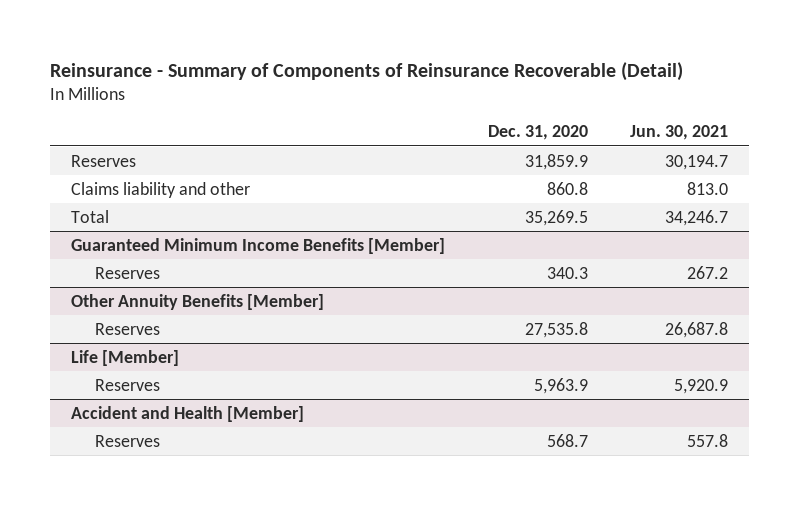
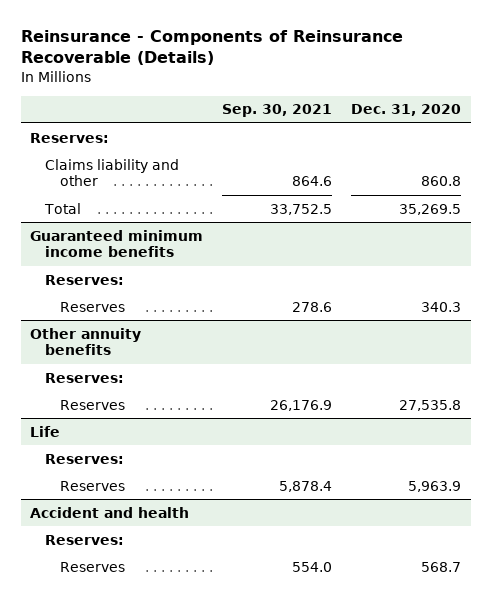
- Reinsurance - Summary of Components of Reinsurance Recoverable (Detail)
+ Reinsurance - Components of Reinsurance Recoverable (Details)
- | Dec. 31, 2020 | Jun. 30, 2021
+ | Sep. 30, 2021 | Dec. 31, 2020
- Reserves | 31,859.9 | 30,194.7
+ Reserves:
- Guaranteed Minimum Income Benefits [Member]
+ Guaranteed minimum income benefits
+ Reserves:
- Other Annuity Benefits [Member]
+ Other annuity benefits
+ Reserves:
- Life [Member]
+ Life
+ Reserves:
- Accident and Health [Member]
+ Accident and health
+ Reserves:

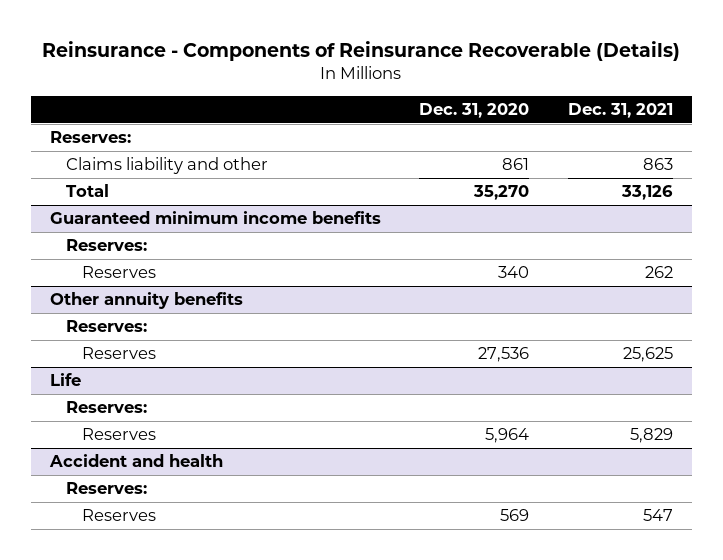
- | Sep. 30, 2021 | Dec. 31, 2020
+ | Dec. 31, 2020 | Dec. 31, 2021
- Claims liability and other | 864.6 | 860.8
- Total | 33,752.5 | 35,269.5
+ Claims liability and other | 861 | 863
+ Total | 35,270 | 33,126
@ Guaranteed minimum income benefits
- Reserves | 278.6 | 340.3
+ Reserves | 340 | 262
@ Other annuity benefits
- Reserves | 26,176.9 | 27,535.8
+ Reserves | 27,536 | 25,625
@ Life
- Reserves | 5,878.4 | 5,963.9
+ Reserves | 5,964 | 5,829
@ Accident and health
- Reserves | 554.0 | 568.7
+ Reserves | 569 | 547

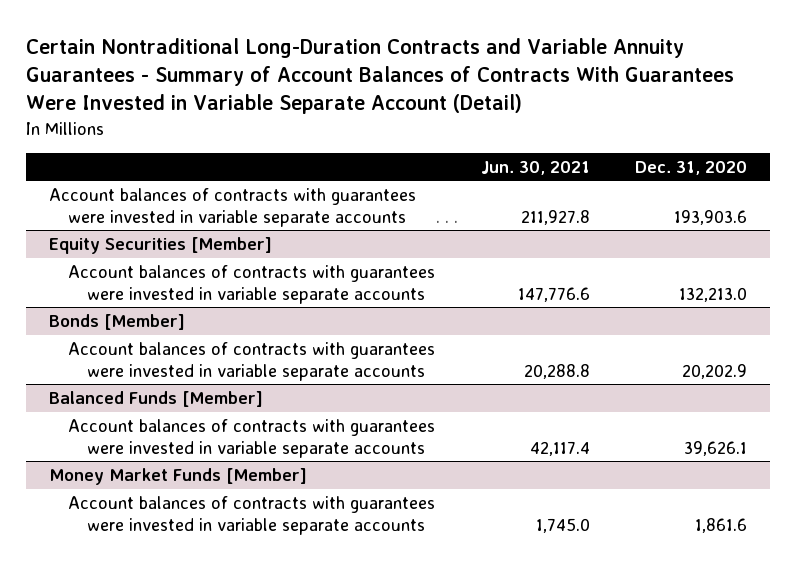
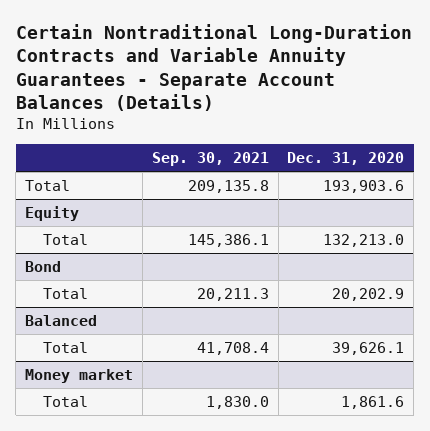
- Certain Nontraditional Long-Duration Contracts and Variable Annuity Guarantees - Summary of Account Balances of Contracts With Guarantees Were Invested in Variable Separate Account (Detail)
+ Certain Nontraditional Long-Duration Contracts and Variable Annuity Guarantees - Separate Account Balances (Details)
- | Jun. 30, 2021 | Dec. 31, 2020
+ | Sep. 30, 2021 | Dec. 31, 2020
- Account balances of contracts with guarantees were invested in variable separate accounts | 211,927.8 | 193,903.6
- Equity Securities [Member]
- Account balances of contracts with guarantees were invested in variable separate accounts | 147,776.6 | 132,213.0
- Bonds [Member]
- Account balances of contracts with guarantees were invested in variable separate accounts | 20,288.8 | 20,202.9
- Balanced Funds [Member]
- Account balances of contracts with guarantees were invested in variable separate accounts | 42,117.4 | 39,626.1
- Money Market Funds [Member]
- Account balances of contracts with guarantees were invested in variable separate accounts | 1,745.0 | 1,861.6
+ Total | 209,135.8 | 193,903.6
+ Equity
+ Total | 145,386.1 | 132,213.0
+ Bond
+ Total | 20,211.3 | 20,202.9
+ Balanced
+ Total | 41,708.4 | 39,626.1
+ Money market
+ Total | 1,830.0 | 1,861.6

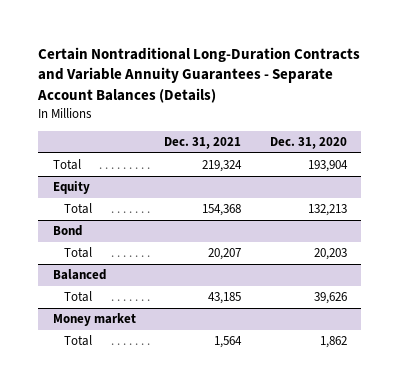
- | Sep. 30, 2021 | Dec. 31, 2020
+ | Dec. 31, 2021 | Dec. 31, 2020
- Total | 209,135.8 | 193,903.6
+ Total | 219,324 | 193,904
@ Equity
- Total | 145,386.1 | 132,213.0
+ Total | 154,368 | 132,213
@ Bond
- Total | 20,211.3 | 20,202.9
+ Total | 20,207 | 20,203
@ Balanced
- Total | 41,708.4 | 39,626.1
+ Total | 43,185 | 39,626
@ Money market
- Total | 1,830.0 | 1,861.6
+ Total | 1,564 | 1,862

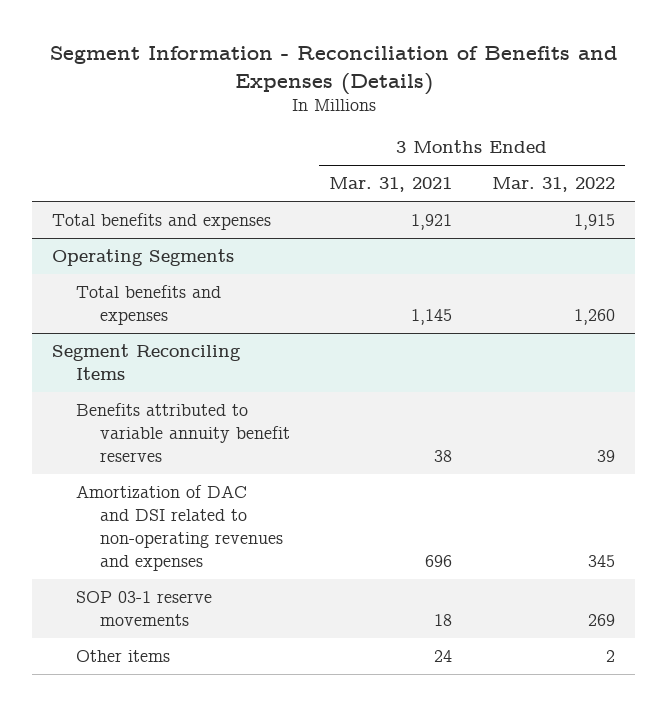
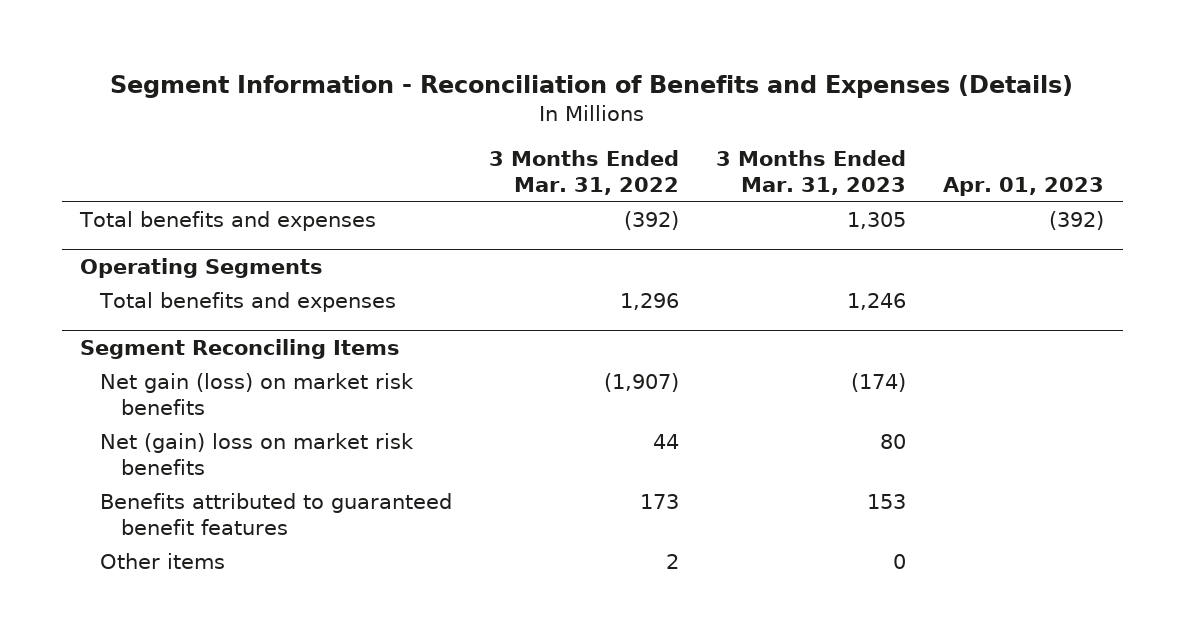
- | 3 Months Ended Mar. 31, 2021 | 3 Months Ended Mar. 31, 2022
+ | 3 Months Ended Mar. 31, 2022 | 3 Months Ended Mar. 31, 2023 | Apr. 01, 2023
- Total benefits and expenses | 1,921 | 1,915
+ Total benefits and expenses | (392) | 1,305 | (392)
@ Operating Segments
- Total benefits and expenses | 1,145 | 1,260
+ Total benefits and expenses | 1,296 | 1,246 |
@ Segment Reconciling Items
- Benefits attributed to variable annuity benefit reserves | 38 | 39
- Amortization of DAC and DSI related to non-operating revenues and expenses | 696 | 345
- SOP 03-1 reserve movements | 18 | 269
+ Net gain (loss) on market risk benefits | (1,907) | (174) |
+ Net (gain) loss on market risk benefits | 44 | 80 |
+ Benefits attributed to guaranteed benefit features | 173 | 153 |

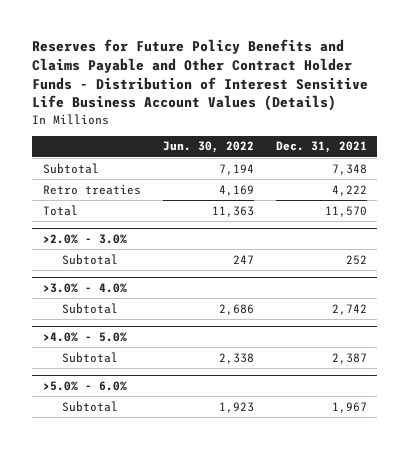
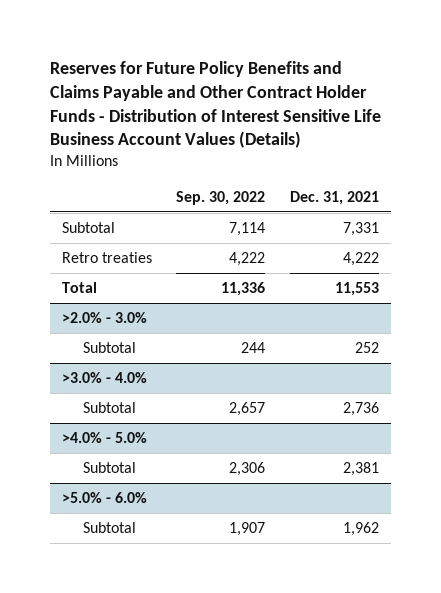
- | Jun. 30, 2022 | Dec. 31, 2021
+ | Sep. 30, 2022 | Dec. 31, 2021
- Subtotal | 7,194 | 7,348
+ Subtotal | 7,114 | 7,331
- Total | 11,363 | 11,570
+ Total | 11,336 | 11,553
@ >3.0% - 4.0%
- Subtotal | 2,686 | 2,742
+ Subtotal | 2,657 | 2,736
@ >4.0% - 5.0%
- Subtotal | 2,338 | 2,387
+ Subtotal | 2,306 | 2,381
@ >5.0% - 6.0%
- Subtotal | 1,923 | 1,967
+ Subtotal | 1,907 | 1,962

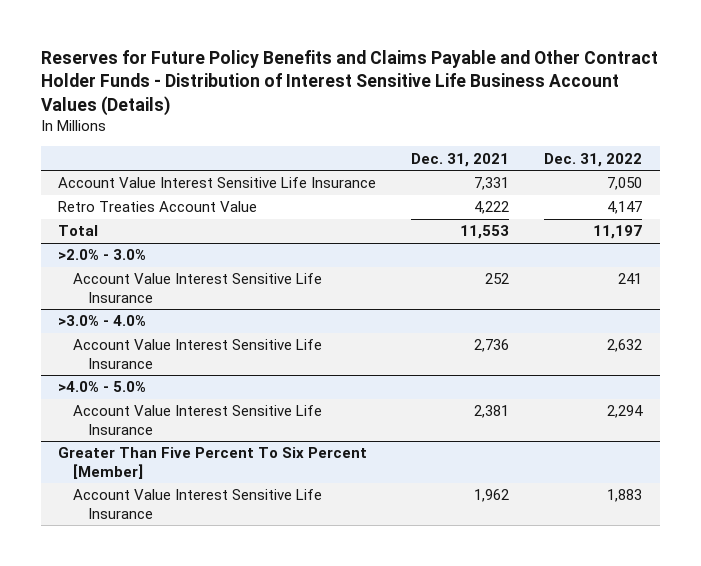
- | Sep. 30, 2022 | Dec. 31, 2021
+ | Dec. 31, 2021 | Dec. 31, 2022
- Subtotal | 7,114 | 7,331
- Retro treaties | 4,222 | 4,222
+ Account Value Interest Sensitive Life Insurance | 7,331 | 7,050
+ Retro Treaties Account Value | 4,222 | 4,147
@ >2.0% - 3.0%
- Subtotal | 244 | 252
+ Account Value Interest Sensitive Life Insurance | 252 | 241
@ >3.0% - 4.0%
- Subtotal | 2,657 | 2,736
+ Account Value Interest Sensitive Life Insurance | 2,736 | 2,632
@ >4.0% - 5.0%
- Subtotal | 2,306 | 2,381
- >5.0% - 6.0%
- Subtotal | 1,907 | 1,962
@ >4.0% - 5.0%
+ Account Value Interest Sensitive Life Insurance | 2,381 | 2,294
+ Greater Than Five Percent To Six Percent [Member]
+ Account Value Interest Sensitive Life Insurance | 1,962 | 1,883

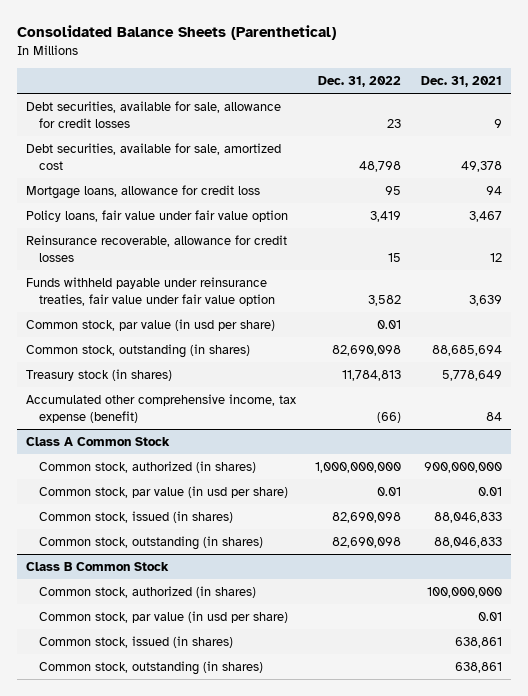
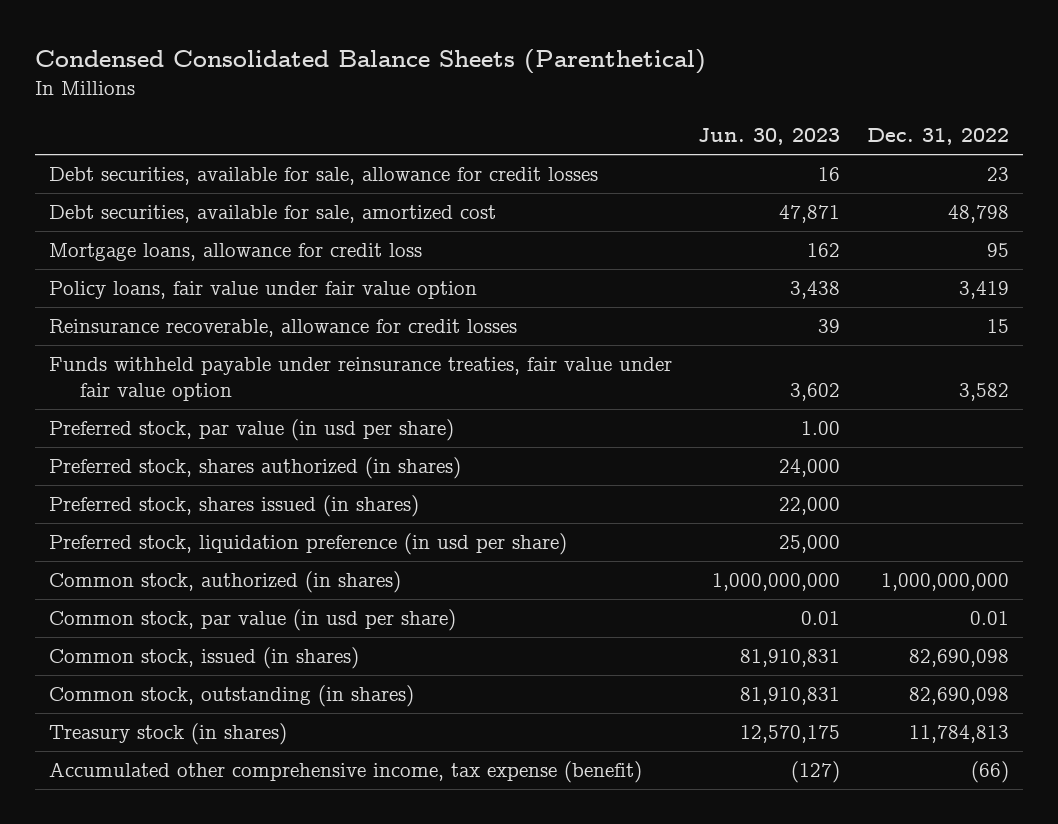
- Consolidated Balance Sheets (Parenthetical)
+ Condensed Consolidated Balance Sheets (Parenthetical)
- | Dec. 31, 2022 | Dec. 31, 2021
+ | Jun. 30, 2023 | Dec. 31, 2022
- Common stock, par value (in usd per share) | 0.01 |
- Common stock, outstanding (in shares) | 82,690,098 | 88,685,694
- Class A Common Stock
+ Preferred stock, par value (in usd per share) | 1.00 |
+ Preferred stock, shares authorized (in shares) | 24,000 |
+ Preferred stock, shares issued (in shares) | 22,000 |
+ Preferred stock, liquidation preference (in usd per share) | 25,000 |
- Class B Common Stock
- Common stock, authorized (in shares) | | 100,000,000
- Common stock, par value (in usd per share) | | 0.01
- Common stock, issued (in shares) | | 638,861
- Common stock, outstanding (in shares) | | 638,861
moved down: Treasury stock (in shares) | 12,570,175 | 11,784,813
moved down: Accumulated other comprehensive income, tax expense (benefit) | (127) | (66)

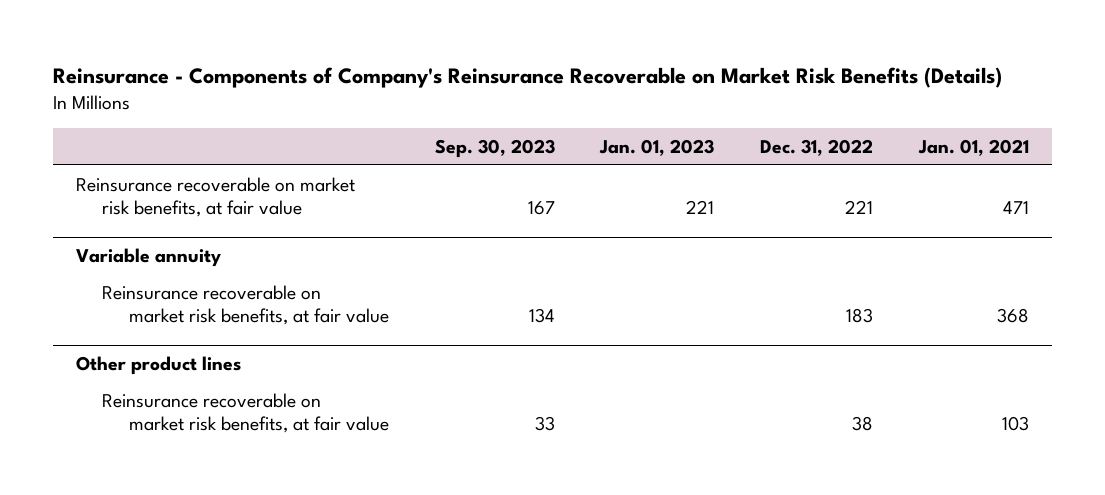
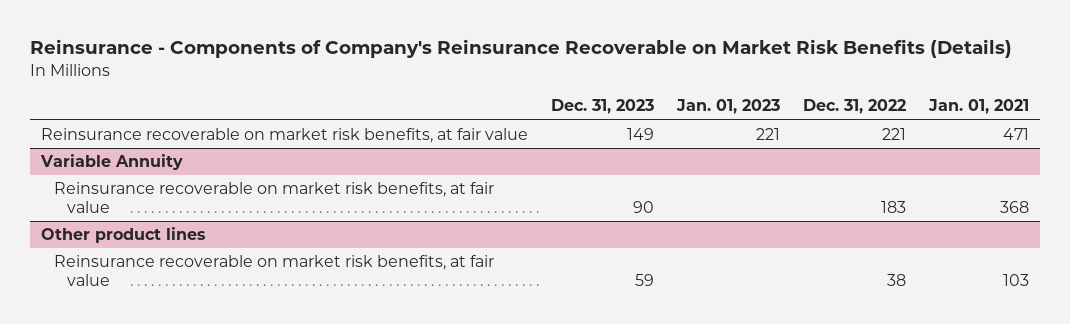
- | Sep. 30, 2023 | Jan. 01, 2023 | Dec. 31, 2022 | Jan. 01, 2021
+ | Dec. 31, 2023 | Jan. 01, 2023 | Dec. 31, 2022 | Jan. 01, 2021
- Variable annuity
+ Variable Annuity

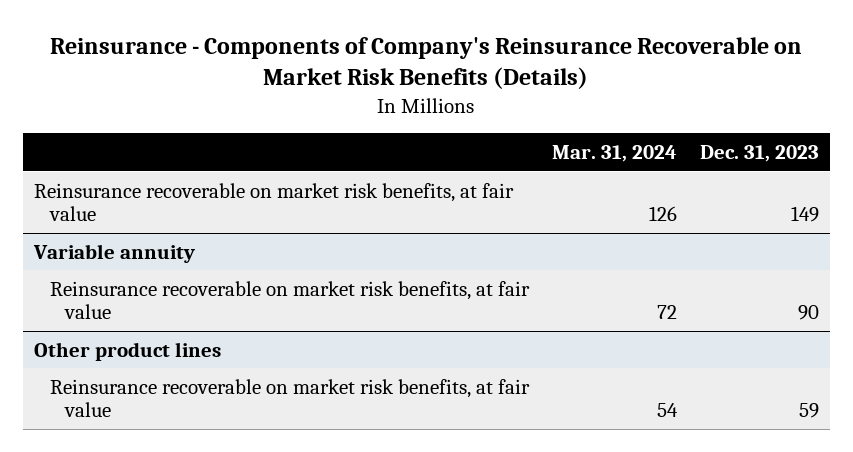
- | Dec. 31, 2023 | Jan. 01, 2023 | Dec. 31, 2022 | Jan. 01, 2021
+ | Mar. 31, 2024 | Dec. 31, 2023
- Variable Annuity
+ Variable annuity

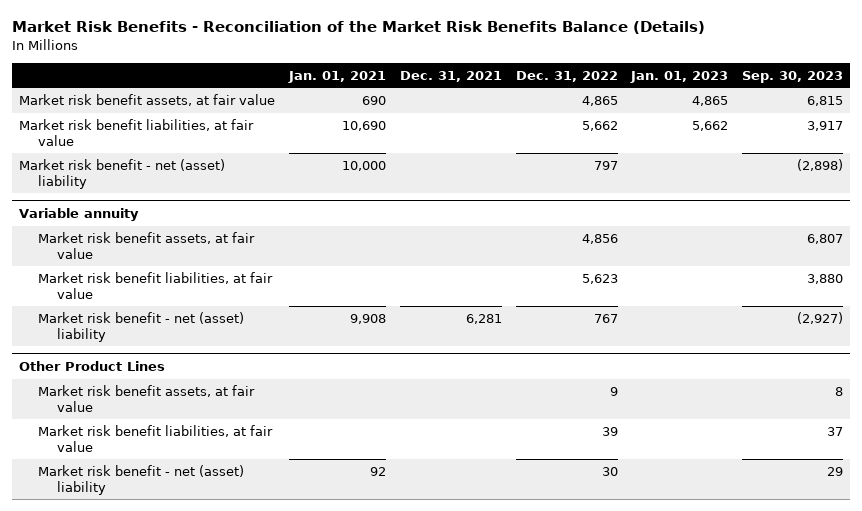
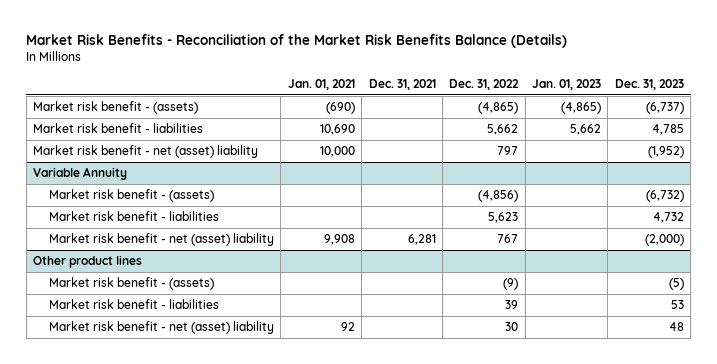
- | Jan. 01, 2021 | Dec. 31, 2021 | Dec. 31, 2022 | Jan. 01, 2023 | Sep. 30, 2023
+ | Jan. 01, 2021 | Dec. 31, 2021 | Dec. 31, 2022 | Jan. 01, 2023 | Dec. 31, 2023
- Market risk benefit assets, at fair value | 690 | | 4,865 | 4,865 | 6,815
- Market risk benefit liabilities, at fair value | 10,690 | | 5,662 | 5,662 | 3,917
+ Market risk benefit - (assets) | (690) | | (4,865) | (4,865) | (6,737)
+ Market risk benefit - liabilities | 10,690 | | 5,662 | 5,662 | 4,785
- Variable annuity
- Market risk benefit assets, at fair value | | | 4,856 | | 6,807
- Market risk benefit liabilities, at fair value | | | 5,623 | | 3,880
+ Variable Annuity
+ Market risk benefit - (assets) | | | (4,856) | | (6,732)
+ Market risk benefit - liabilities | | | 5,623 | | 4,732
- Other Product Lines
- Market risk benefit assets, at fair value | | | 9 | | 8
- Market risk benefit liabilities, at fair value | | | 39 | | 37
+ Other product lines
+ Market risk benefit - (assets) | | | (9) | | (5)
+ Market risk benefit - liabilities | | | 39 | | 53

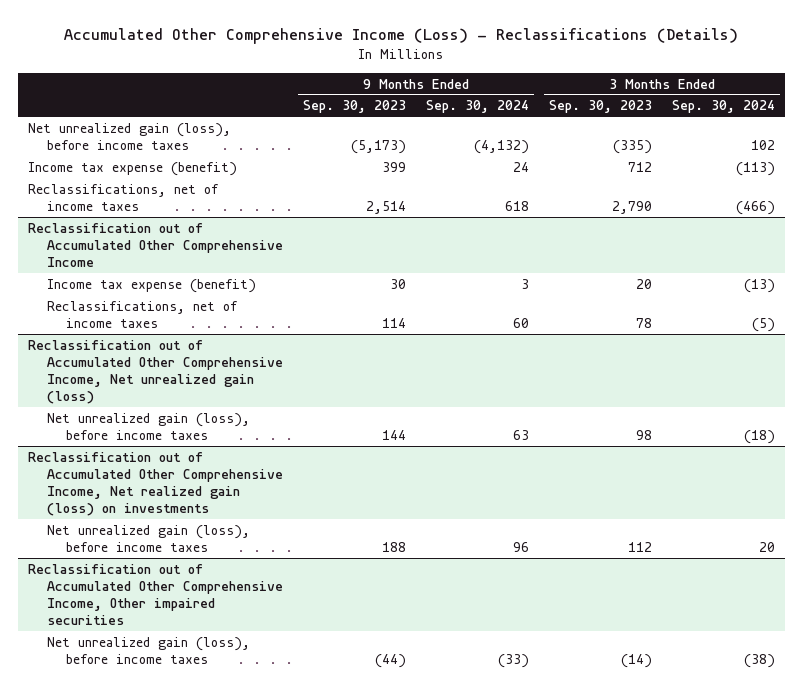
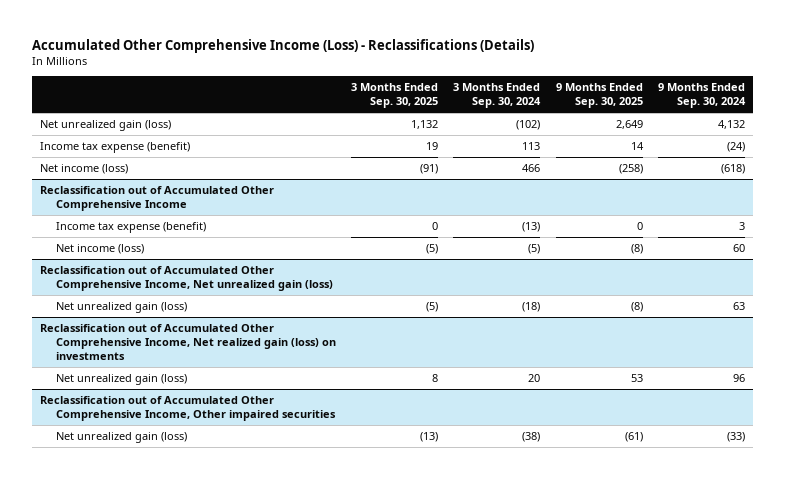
- | 9 Months Ended Sep. 30, 2023 | 9 Months Ended Sep. 30, 2024 | 3 Months Ended Sep. 30, 2023 | 3 Months Ended Sep. 30, 2024
+ | 3 Months Ended Sep. 30, 2025 | 3 Months Ended Sep. 30, 2024 | 9 Months Ended Sep. 30, 2025 | 9 Months Ended Sep. 30, 2024
- Net unrealized gain (loss), before income taxes | (5,173) | (4,132) | (335) | 102
- Income tax expense (benefit) | 399 | 24 | 712 | (113)
- Reclassifications, net of income taxes | 2,514 | 618 | 2,790 | (466)
+ Net unrealized gain (loss) | 1,132 | (102) | 2,649 | 4,132
+ Income tax expense (benefit) | 19 | 113 | 14 | (24)
+ Net income (loss) | (91) | 466 | (258) | (618)
@ Reclassification out of Accumulated Other Comprehensive Income
- Reclassifications, net of income taxes | 114 | 60 | 78 | (5)
+ Net income (loss) | (5) | (5) | (8) | 60
@ Reclassification out of Accumulated Other Comprehensive Income, Net unrealized gain (loss)
- Net unrealized gain (loss), before income taxes | 144 | 63 | 98 | (18)
+ Net unrealized gain (loss) | (5) | (18) | (8) | 63
@ Reclassification out of Accumulated Other Comprehensive Income, Net realized gain (loss) on investments
- Net unrealized gain (loss), before income taxes | 188 | 96 | 112 | 20
+ Net unrealized gain (loss) | 8 | 20 | 53 | 96
@ Reclassification out of Accumulated Other Comprehensive Income, Other impaired securities
- Net unrealized gain (loss), before income taxes | (44) | (33) | (14) | (38)
+ Net unrealized gain (loss) | (13) | (38) | (61) | (33)

